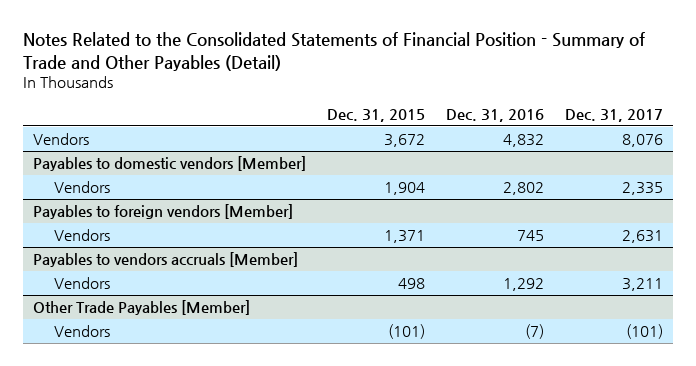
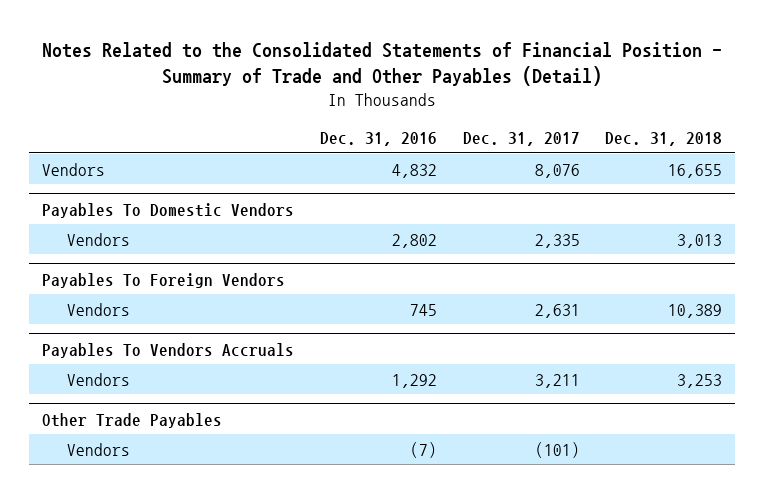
- | Dec. 31, 2015 | Dec. 31, 2016 | Dec. 31, 2017
+ | Dec. 31, 2016 | Dec. 31, 2017 | Dec. 31, 2018
- Payables to domestic vendors [Member]
+ Payables To Domestic Vendors
- Payables to foreign vendors [Member]
+ Payables To Foreign Vendors
- Payables to vendors accruals [Member]
+ Payables To Vendors Accruals
- Other Trade Payables [Member]
+ Other Trade Payables

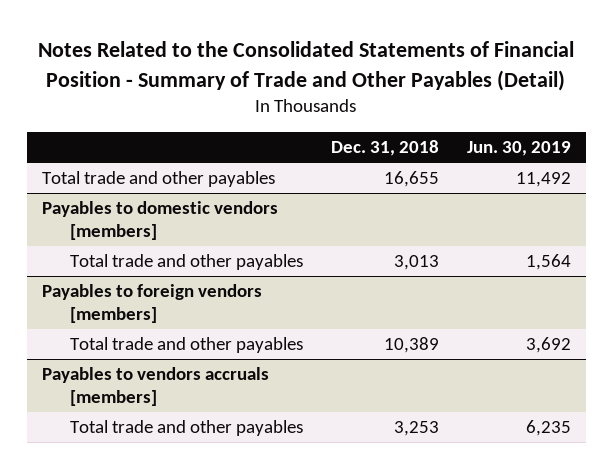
- | Dec. 31, 2016 | Dec. 31, 2017 | Dec. 31, 2018
+ | Dec. 31, 2018 | Jun. 30, 2019
- Vendors | 4,832 | 8,076 | 16,655
- Payables To Domestic Vendors
- Vendors | 2,802 | 2,335 | 3,013
- Payables To Foreign Vendors
- Vendors | 745 | 2,631 | 10,389
- Payables To Vendors Accruals
- Vendors | 1,292 | 3,211 | 3,253
- Other Trade Payables
- Vendors | (7) | (101) |
+ Total trade and other payables | 16,655 | 11,492
+ Payables to domestic vendors [members]
+ Total trade and other payables | 3,013 | 1,564
+ Payables to foreign vendors [members]
+ Total trade and other payables | 10,389 | 3,692
+ Payables to vendors accruals [members]
+ Total trade and other payables | 3,253 | 6,235

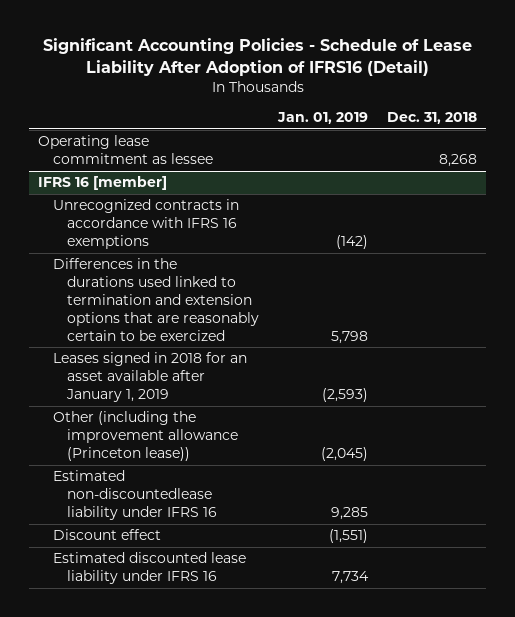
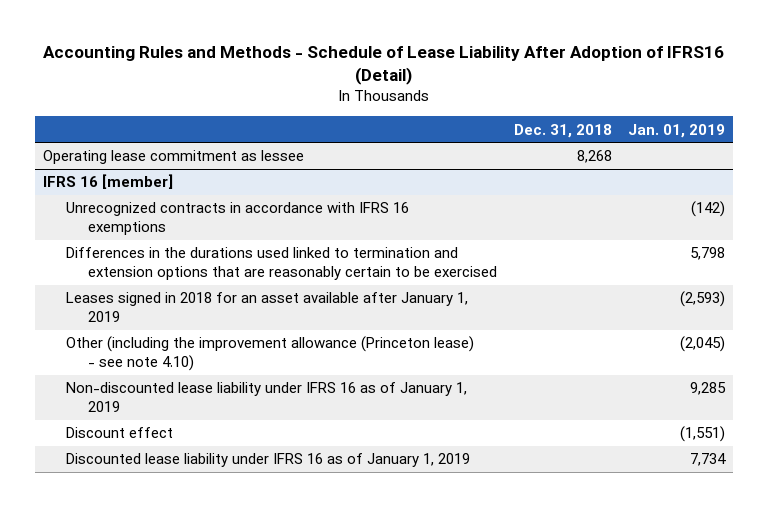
- Significant Accounting Policies - Schedule of Lease Liability After Adoption of IFRS16 (Detail)
+ Accounting Rules and Methods - Schedule of Lease Liability After Adoption of IFRS16 (Detail)
- | Jan. 01, 2019 | Dec. 31, 2018
+ | Dec. 31, 2018 | Jan. 01, 2019
@ IFRS 16 [member]
- Differences in the durations used linked to termination and extension options that are reasonably certain to be exercized | 5,798 |
+ Differences in the durations used linked to termination and extension options that are reasonably certain to be exercised | | 5,798
- Other (including the improvement allowance (Princeton lease)) | (2,045) |
- Estimated non-discountedlease liability under IFRS 16 | 9,285 |
+ Other (including the improvement allowance (Princeton lease) - see note 4.10) | | (2,045)
+ Non-discounted lease liability under IFRS 16 as of January 1, 2019 | | 9,285
- Estimated discounted lease liability under IFRS 16 | 7,734 |
+ Discounted lease liability under IFRS 16 as of January 1, 2019 | | 7,734

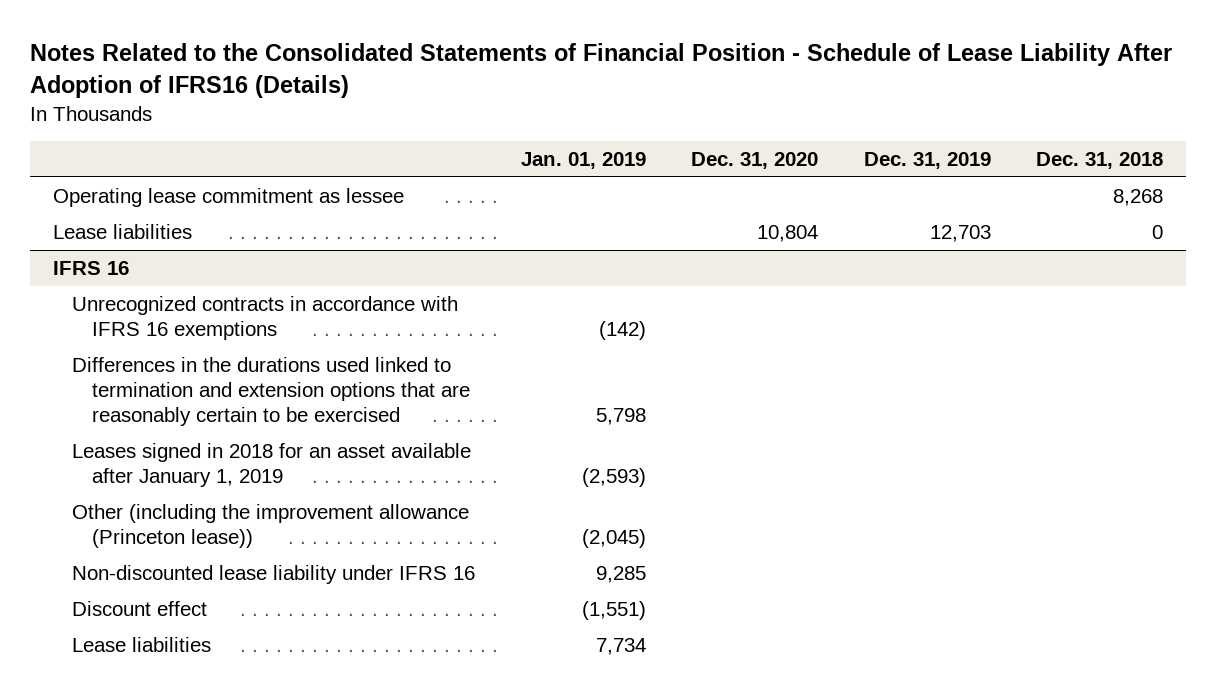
- Accounting Rules and Methods - Schedule of Lease Liability After Adoption of IFRS16 (Detail)
+ Notes Related to the Consolidated Statements of Financial Position - Schedule of Lease Liability After Adoption of IFRS16 (Details)
- | Dec. 31, 2018 | Jan. 01, 2019
+ | Jan. 01, 2019 | Dec. 31, 2020 | Dec. 31, 2019 | Dec. 31, 2018
- IFRS 16 [member]
+ Lease liabilities | | 10,804 | 12,703 | 0
+ IFRS 16
- Other (including the improvement allowance (Princeton lease) - see note 4.10) | | (2,045)
- Non-discounted lease liability under IFRS 16 as of January 1, 2019 | | 9,285
+ Other (including the improvement allowance (Princeton lease)) | (2,045) | | |
+ Non-discounted lease liability under IFRS 16 | 9,285 | | |
- Discounted lease liability under IFRS 16 as of January 1, 2019 | | 7,734
+ Lease liabilities | 7,734 | | |

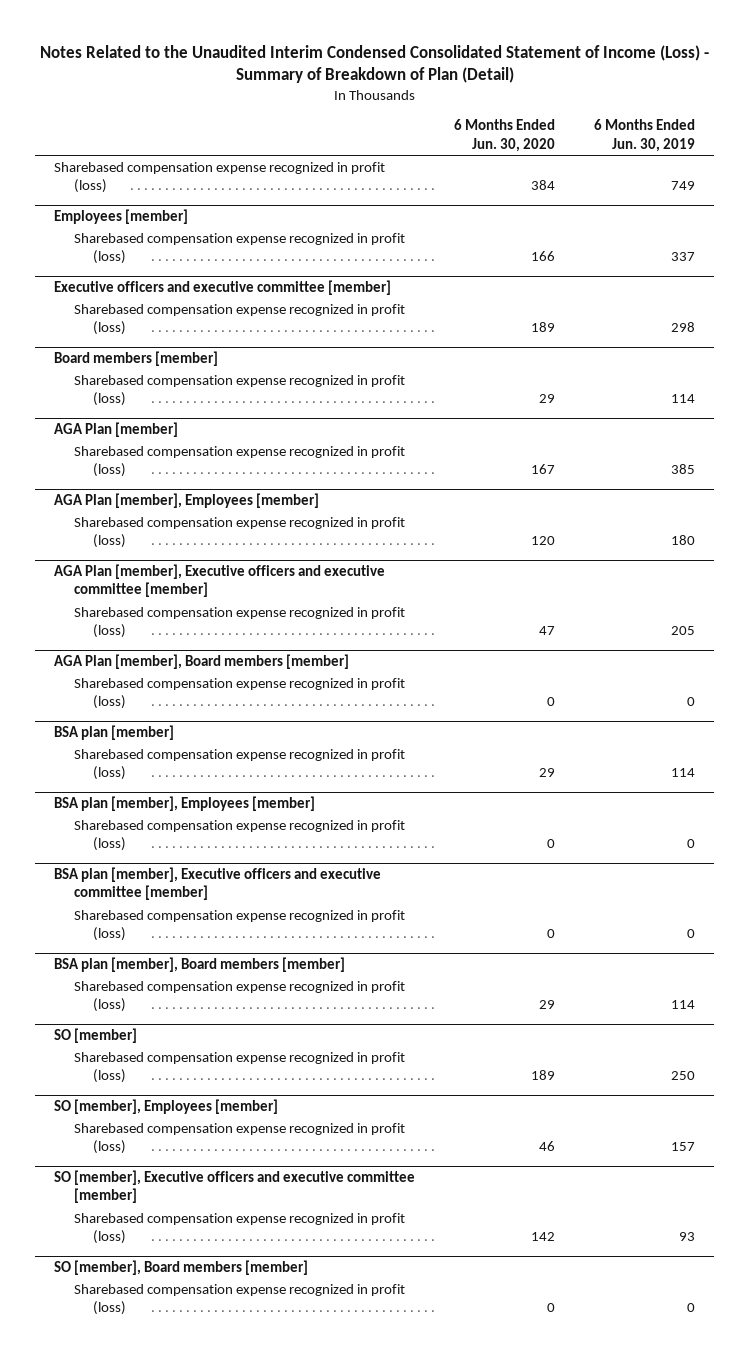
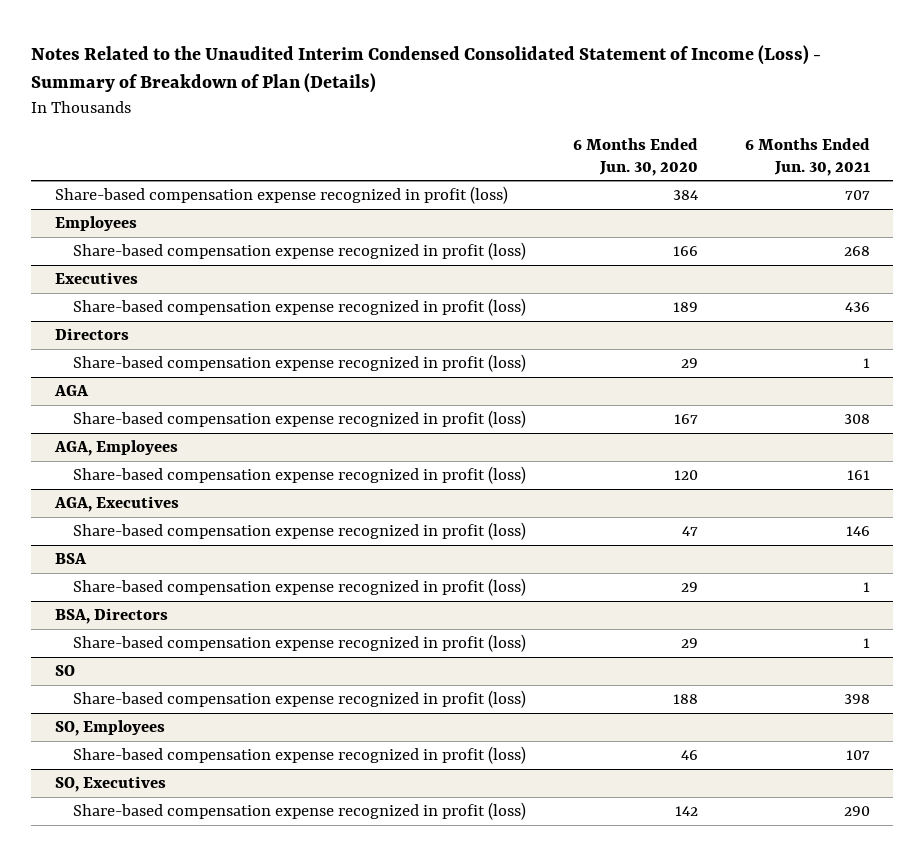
- Notes Related to the Unaudited Interim Condensed Consolidated Statement of Income (Loss) - Summary of Breakdown of Plan (Detail)
+ Notes Related to the Unaudited Interim Condensed Consolidated Statement of Income (Loss) - Summary of Breakdown of Plan (Details)
- | 6 Months Ended Jun. 30, 2020 | 6 Months Ended Jun. 30, 2019
+ | 6 Months Ended Jun. 30, 2020 | 6 Months Ended Jun. 30, 2021
- Sharebased compensation expense recognized in profit (loss) | 384 | 749
- Employees [member]
- Sharebased compensation expense recognized in profit (loss) | 166 | 337
- Executive officers and executive committee [member]
- Sharebased compensation expense recognized in profit (loss) | 189 | 298
- Board members [member]
- Sharebased compensation expense recognized in profit (loss) | 29 | 114
- AGA Plan [member]
- Sharebased compensation expense recognized in profit (loss) | 167 | 385
- AGA Plan [member], Employees [member]
- Sharebased compensation expense recognized in profit (loss) | 120 | 180
- AGA Plan [member], Executive officers and executive committee [member]
- Sharebased compensation expense recognized in profit (loss) | 47 | 205
- AGA Plan [member], Board members [member]
- Sharebased compensation expense recognized in profit (loss) | 0 | 0
- BSA plan [member]
- Sharebased compensation expense recognized in profit (loss) | 29 | 114
- BSA plan [member], Employees [member]
- Sharebased compensation expense recognized in profit (loss) | 0 | 0
- BSA plan [member], Executive officers and executive committee [member]
- Sharebased compensation expense recognized in profit (loss) | 0 | 0
- BSA plan [member], Board members [member]
- Sharebased compensation expense recognized in profit (loss) | 29 | 114
- SO [member]
- Sharebased compensation expense recognized in profit (loss) | 189 | 250
- SO [member], Employees [member]
- Sharebased compensation expense recognized in profit (loss) | 46 | 157
- SO [member], Executive officers and executive committee [member]
- Sharebased compensation expense recognized in profit (loss) | 142 | 93
- SO [member], Board members [member]
- Sharebased compensation expense recognized in profit (loss) | 0 | 0
+ Share-based compensation expense recognized in profit (loss) | 384 | 707
+ Employees
+ Share-based compensation expense recognized in profit (loss) | 166 | 268
+ Executives
+ Share-based compensation expense recognized in profit (loss) | 189 | 436
+ Directors
+ Share-based compensation expense recognized in profit (loss) | 29 | 1
+ AGA
+ Share-based compensation expense recognized in profit (loss) | 167 | 308
+ AGA, Employees
+ Share-based compensation expense recognized in profit (loss) | 120 | 161
+ AGA, Executives
+ Share-based compensation expense recognized in profit (loss) | 47 | 146
+ BSA
+ Share-based compensation expense recognized in profit (loss) | 29 | 1
+ BSA, Directors
+ Share-based compensation expense recognized in profit (loss) | 29 | 1
+ SO
+ Share-based compensation expense recognized in profit (loss) | 188 | 398
+ SO, Employees
+ Share-based compensation expense recognized in profit (loss) | 46 | 107
+ SO, Executives
+ Share-based compensation expense recognized in profit (loss) | 142 | 290

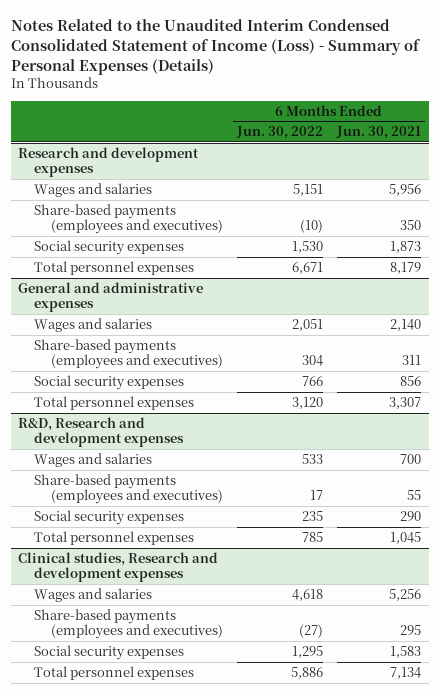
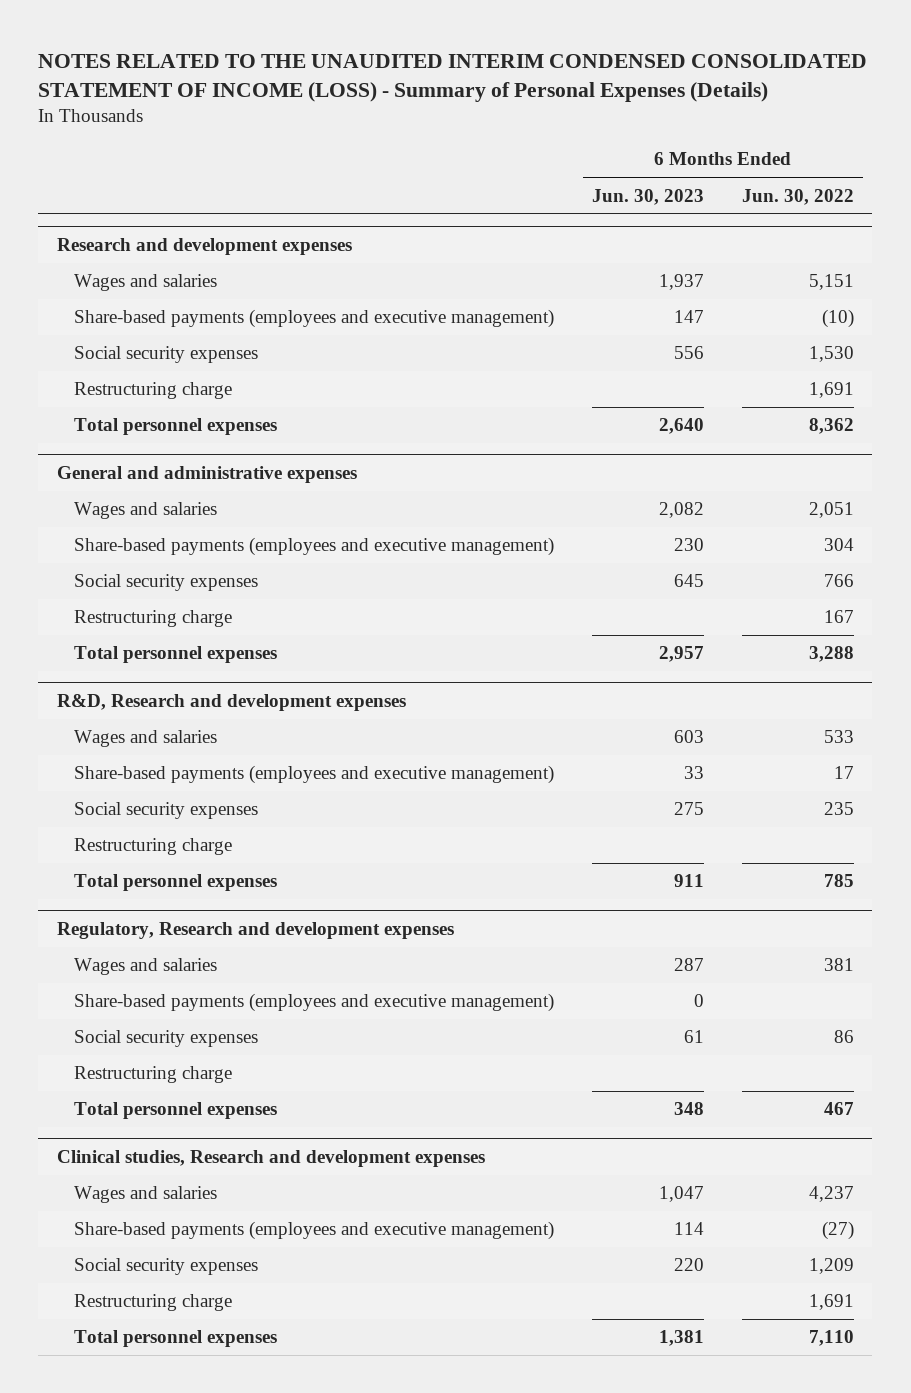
- Notes Related to the Unaudited Interim Condensed Consolidated Statement of Income (Loss) - Summary of Personal Expenses (Details)
+ NOTES RELATED TO THE UNAUDITED INTERIM CONDENSED CONSOLIDATED STATEMENT OF INCOME (LOSS) - Summary of Personal Expenses (Details)
- | 6 Months Ended Jun. 30, 2022 | 6 Months Ended Jun. 30, 2021
+ | 6 Months Ended Jun. 30, 2023 | 6 Months Ended Jun. 30, 2022
@ Research and development expenses
- Share-based payments (employees and executives) | (10) | 350
+ Share-based payments (employees and executive management) | 147 | (10)
- Total personnel expenses | 6,671 | 8,179
+ Restructuring charge | | 1,691
+ Total personnel expenses | 2,640 | 8,362
@ General and administrative expenses
- Share-based payments (employees and executives) | 304 | 311
+ Share-based payments (employees and executive management) | 230 | 304
- Total personnel expenses | 3,120 | 3,307
+ Restructuring charge | | 167
+ Total personnel expenses | 2,957 | 3,288
@ R&D, Research and development expenses
- Share-based payments (employees and executives) | 17 | 55
+ Share-based payments (employees and executive management) | 33 | 17
+ Restructuring charge
+ Regulatory, Research and development expenses
+ Wages and salaries | 287 | 381
+ Share-based payments (employees and executive management) | 0 |
+ Social security expenses | 61 | 86
+ Restructuring charge
+ Total personnel expenses | 348 | 467
@ Clinical studies, Research and development expenses
- Wages and salaries | 4,618 | 5,256
- Share-based payments (employees and executives) | (27) | 295
- Social security expenses | 1,295 | 1,583
- Total personnel expenses | 5,886 | 7,134
+ Wages and salaries | 1,047 | 4,237
+ Share-based payments (employees and executive management) | 114 | (27)
+ Social security expenses | 220 | 1,209
+ Restructuring charge | | 1,691
+ Total personnel expenses | 1,381 | 7,110

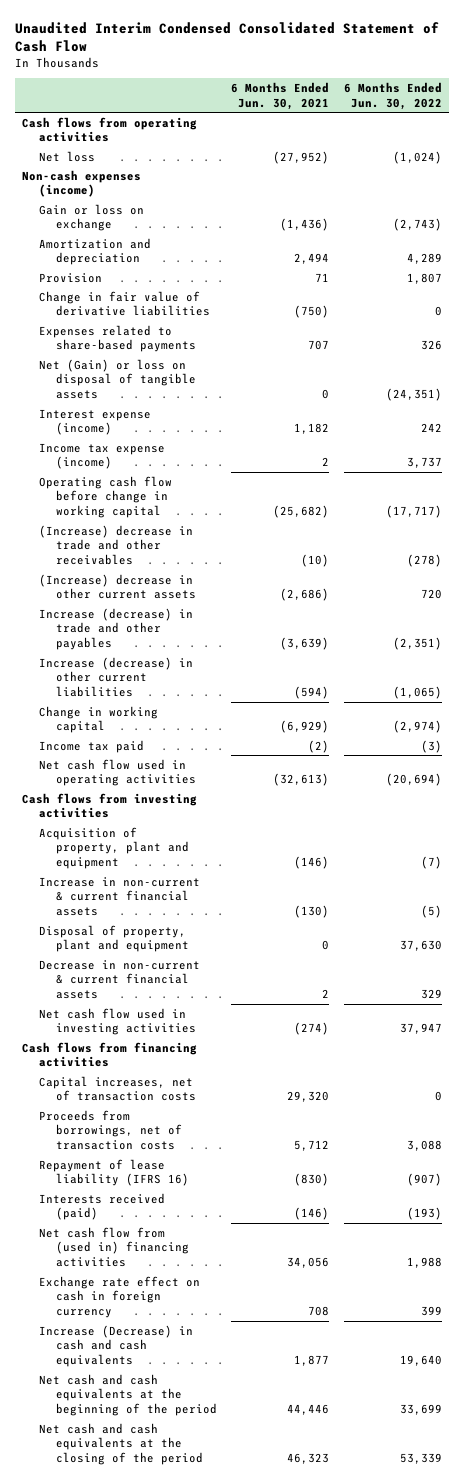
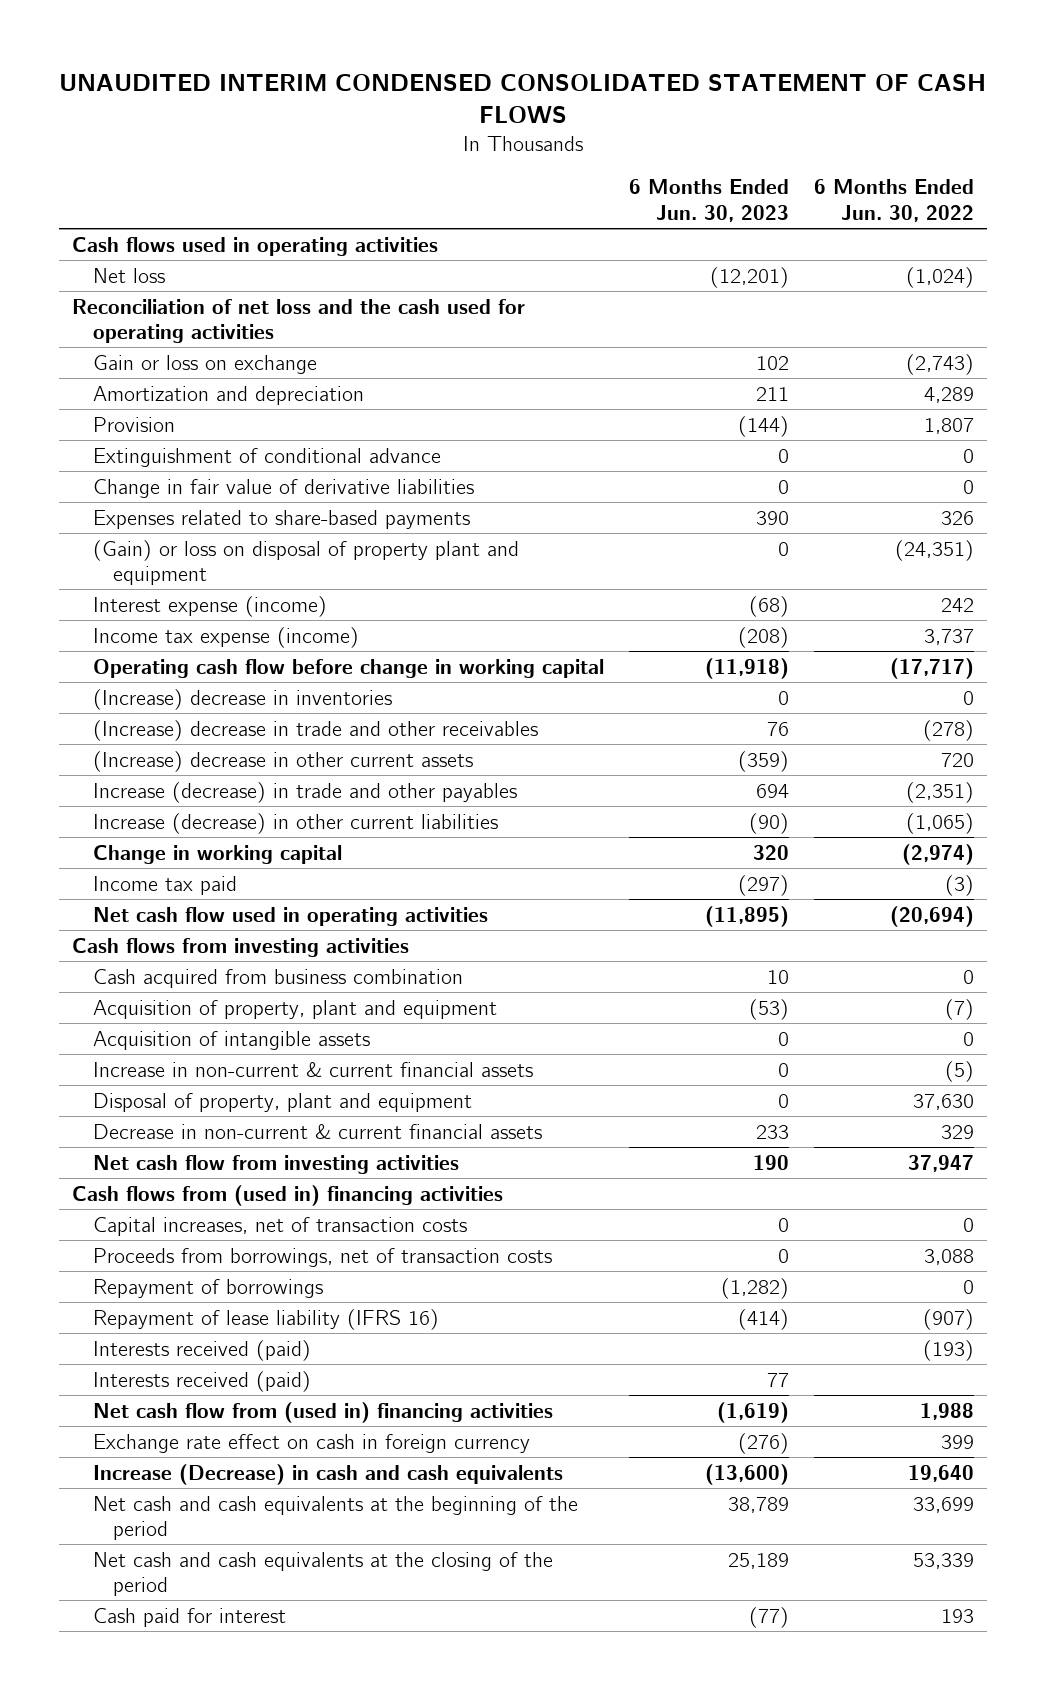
- Unaudited Interim Condensed Consolidated Statement of Cash Flow
+ UNAUDITED INTERIM CONDENSED CONSOLIDATED STATEMENT OF CASH FLOWS
- | 6 Months Ended Jun. 30, 2021 | 6 Months Ended Jun. 30, 2022
+ | 6 Months Ended Jun. 30, 2023 | 6 Months Ended Jun. 30, 2022
- Cash flows from operating activities
+ Cash flows used in operating activities
- Non-cash expenses (income)
+ Reconciliation of net loss and the cash used for operating activities
+ Extinguishment of conditional advance | 0 | 0
- Net (Gain) or loss on disposal of tangible assets | 0 | (24,351)
+ (Gain) or loss on disposal of property plant and equipment | 0 | (24,351)
+ (Increase) decrease in inventories | 0 | 0
+ Cash acquired from business combination | 10 | 0
+ Acquisition of intangible assets | 0 | 0
- Net cash flow used in investing activities | (274) | 37,947
- Cash flows from financing activities
+ Net cash flow from investing activities | 190 | 37,947
+ Cash flows from (used in) financing activities
+ Repayment of borrowings | (1,282) | 0
+ Interests received (paid) | 77 |
+ Cash paid for interest | (77) | 193

